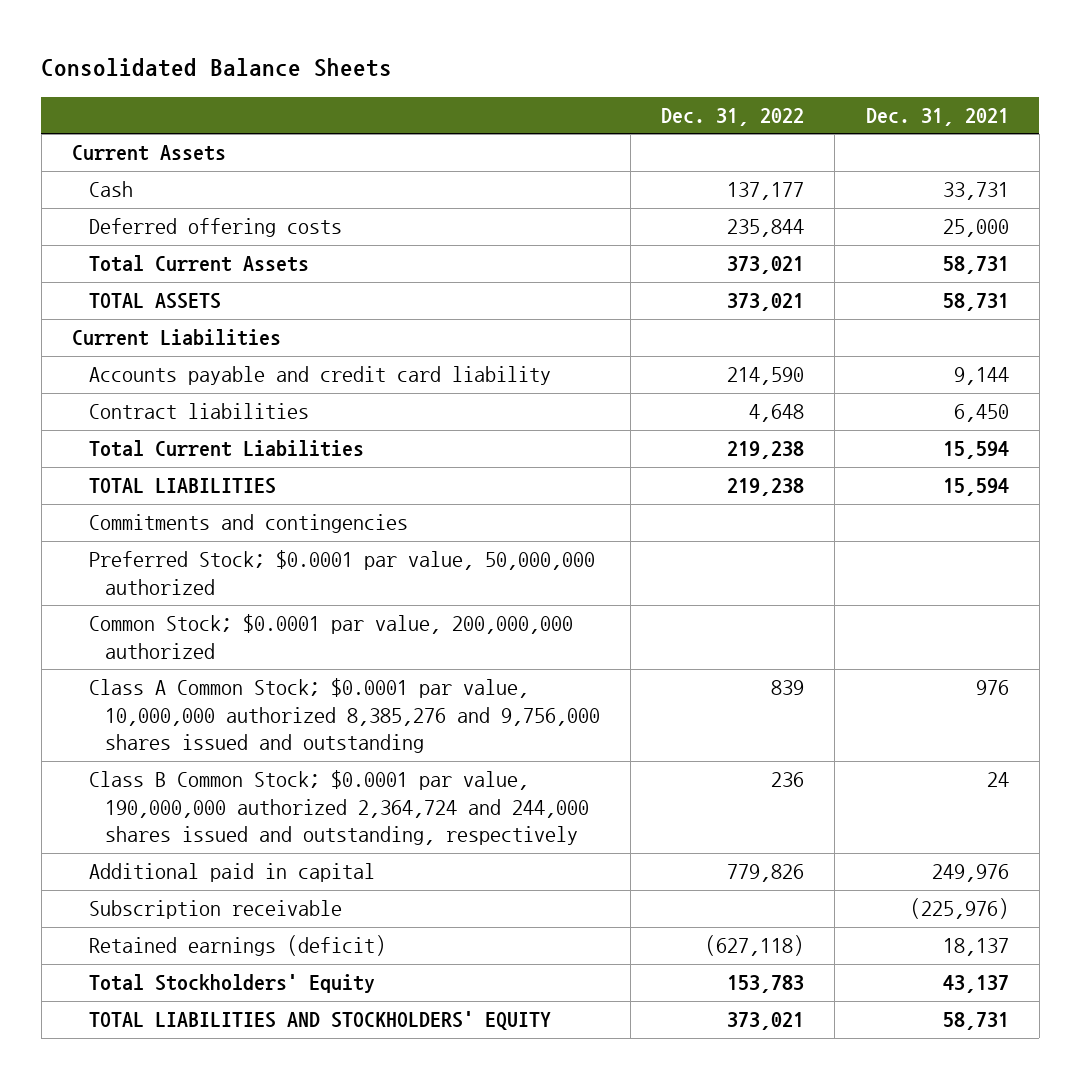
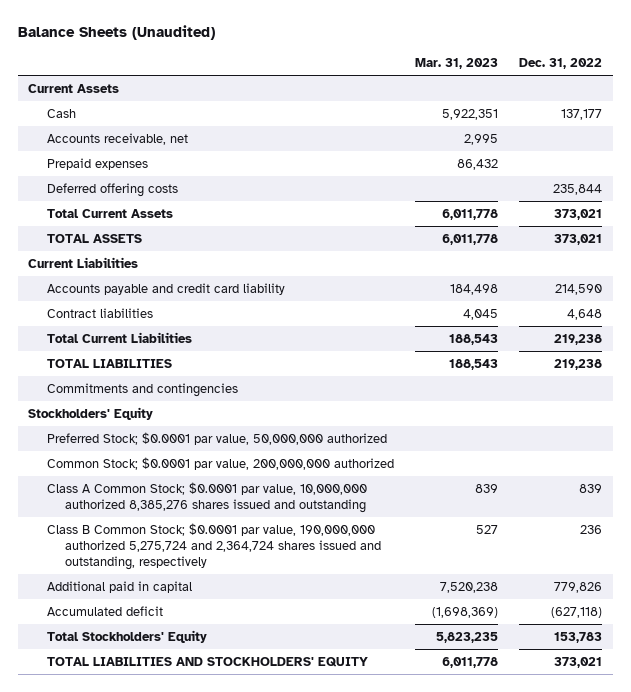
- Consolidated Balance Sheets
+ Balance Sheets (Unaudited)
- | Dec. 31, 2022 | Dec. 31, 2021
+ | Mar. 31, 2023 | Dec. 31, 2022
+ Accounts receivable, net | 2,995 |
+ Prepaid expenses | 86,432 |
+ Stockholders' Equity
- Class A Common Stock; $0.0001 par value, 10,000,000 authorized 8,385,276 and 9,756,000 shares issued and outstanding | 839 | 976
- Class B Common Stock; $0.0001 par value, 190,000,000 authorized 2,364,724 and 244,000 shares issued and outstanding, respectively | 236 | 24
+ Class A Common Stock; $0.0001 par value, 10,000,000 authorized 8,385,276 shares issued and outstanding | 839 | 839
+ Class B Common Stock; $0.0001 par value, 190,000,000 authorized 5,275,724 and 2,364,724 shares issued and outstanding, respectively | 527 | 236
- Subscription receivable | | (225,976)
- Retained earnings (deficit) | (627,118) | 18,137
+ Accumulated deficit | (1,698,369) | (627,118)

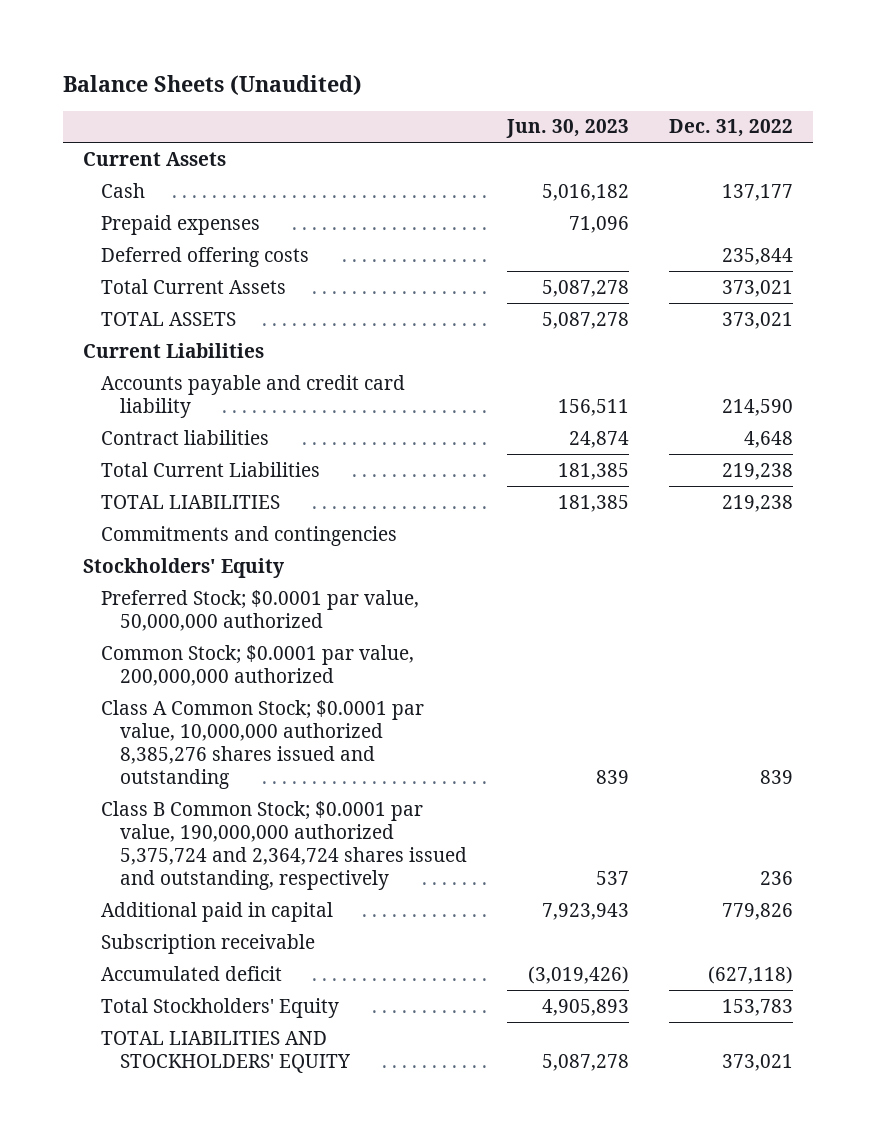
- | Mar. 31, 2023 | Dec. 31, 2022
+ | Jun. 30, 2023 | Dec. 31, 2022
- Accounts receivable, net | 2,995 |
- Class B Common Stock; $0.0001 par value, 190,000,000 authorized 5,275,724 and 2,364,724 shares issued and outstanding, respectively | 527 | 236
+ Class B Common Stock; $0.0001 par value, 190,000,000 authorized 5,375,724 and 2,364,724 shares issued and outstanding, respectively | 537 | 236
+ Subscription receivable

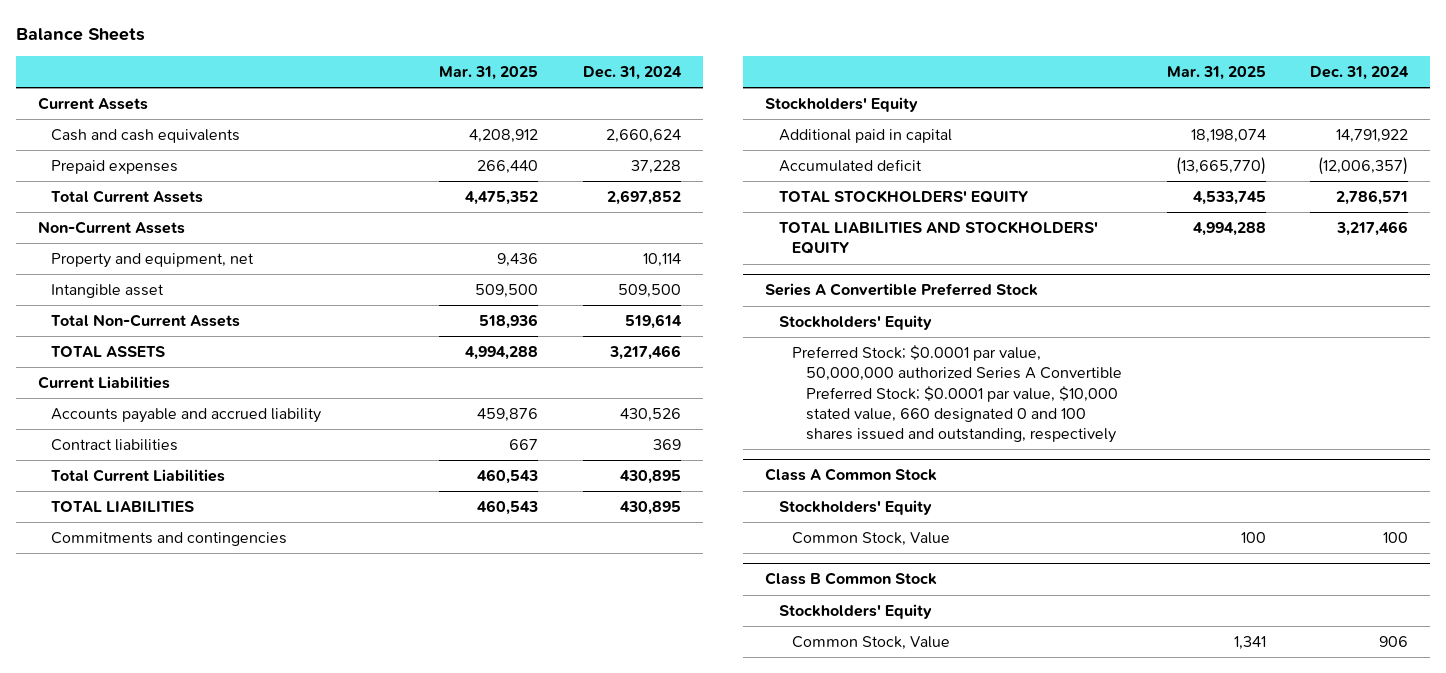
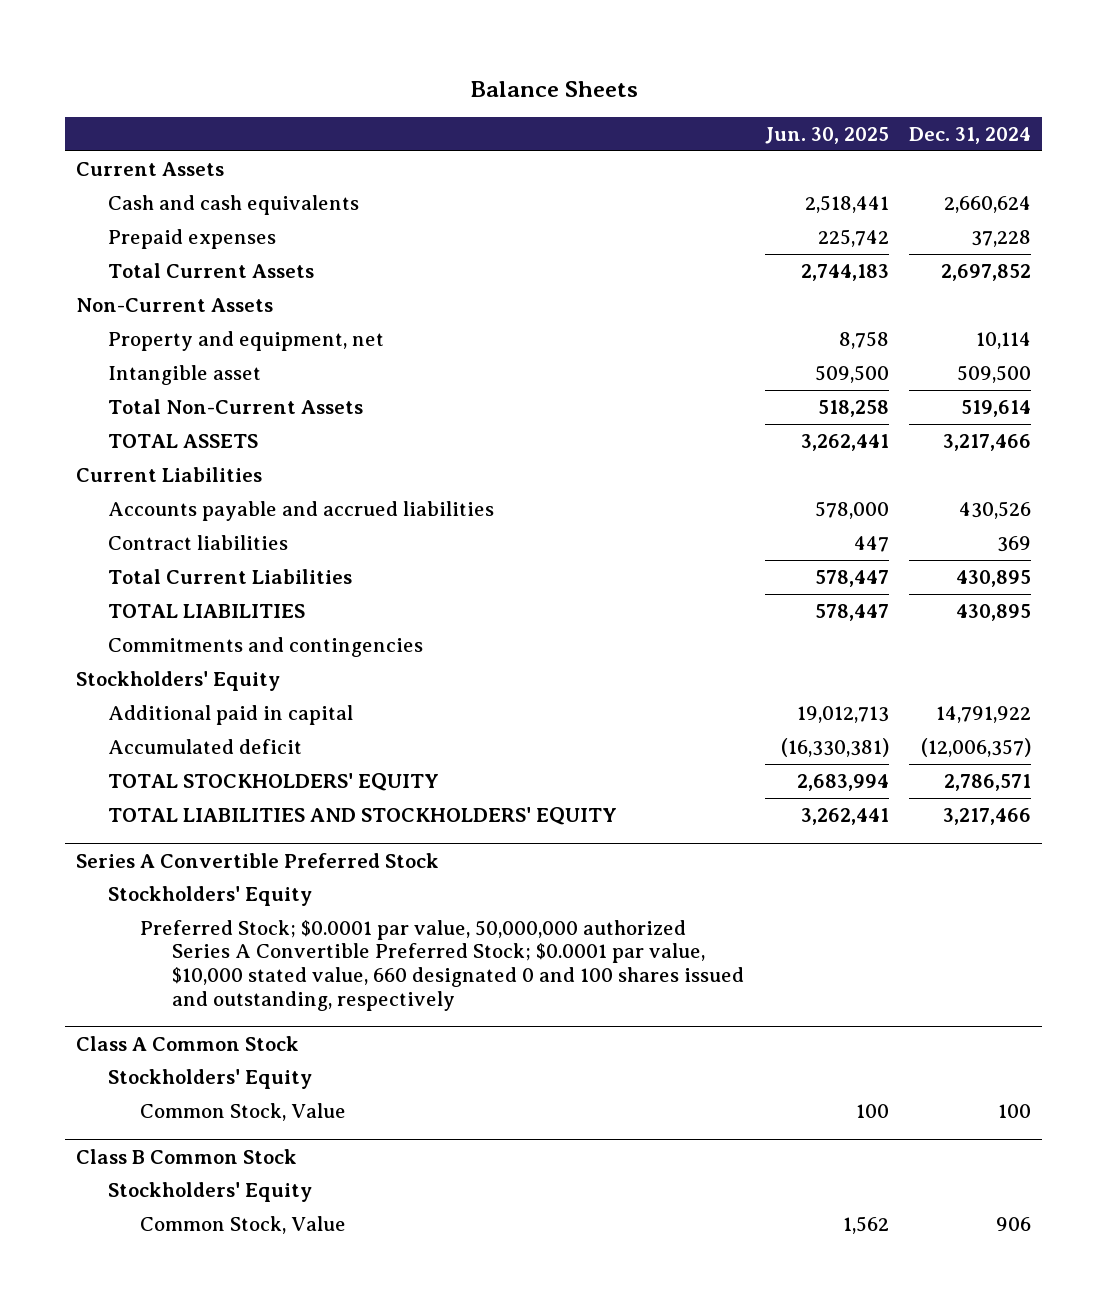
- | Mar. 31, 2025 | Dec. 31, 2024
+ | Jun. 30, 2025 | Dec. 31, 2024
- Accounts payable and accrued liability | 459,876 | 430,526
+ Accounts payable and accrued liabilities | 578,000 | 430,526

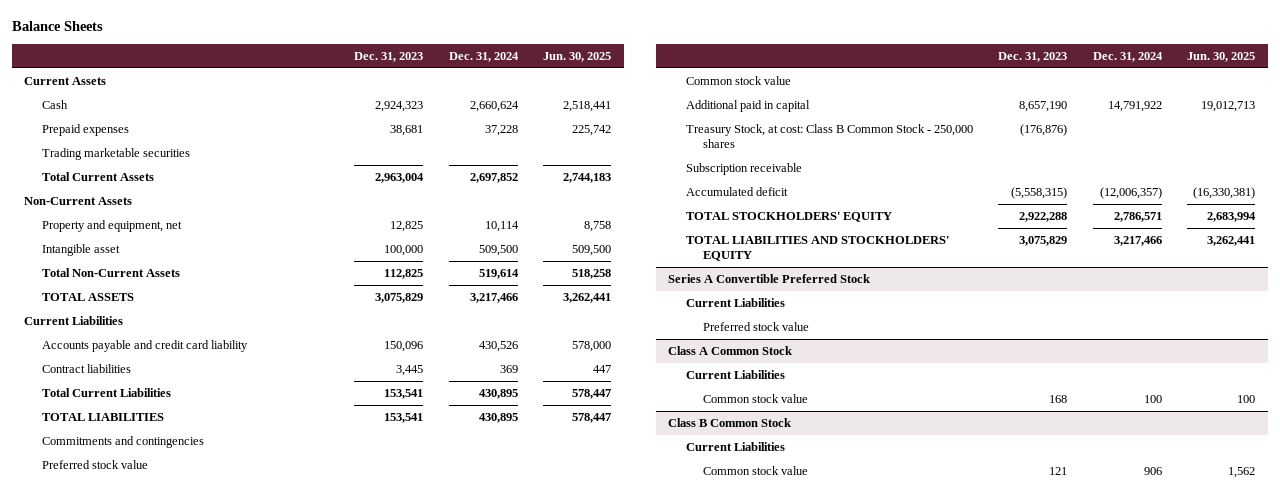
- | Jun. 30, 2025 | Dec. 31, 2024
+ | Dec. 31, 2023 | Dec. 31, 2024 | Jun. 30, 2025
- Cash and cash equivalents | 2,518,441 | 2,660,624
+ Cash | 2,924,323 | 2,660,624 | 2,518,441
+ Trading marketable securities
- Accounts payable and accrued liabilities | 578,000 | 430,526
+ Accounts payable and credit card liability | 150,096 | 430,526 | 578,000
- Stockholders' Equity
+ Preferred stock value
+ Common stock value
+ Treasury Stock, at cost: Class B Common Stock - 250,000 shares | (176,876) | |
+ Subscription receivable
@ Series A Convertible Preferred Stock
- Stockholders' Equity
- Preferred Stock; $0.0001 par value, 50,000,000 authorized Series A Convertible Preferred Stock; $0.0001 par value, $10,000 stated value, 660 designated 0 and 100 shares issued and outstanding, respectively
+ Current Liabilities
+ Preferred stock value
@ Class A Common Stock
- Stockholders' Equity
- Common Stock, Value | 100 | 100
+ Current Liabilities
+ Common stock value | 168 | 100 | 100
@ Class B Common Stock
- Stockholders' Equity
- Common Stock, Value | 1,562 | 906
+ Current Liabilities
+ Common stock value | 121 | 906 | 1,562

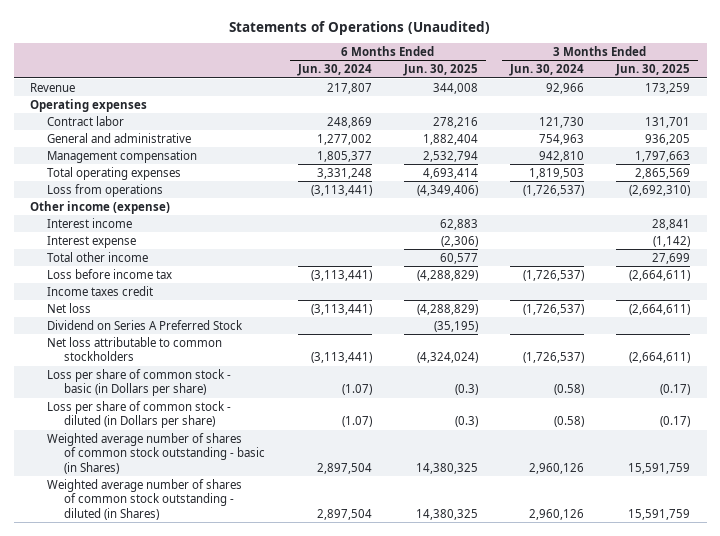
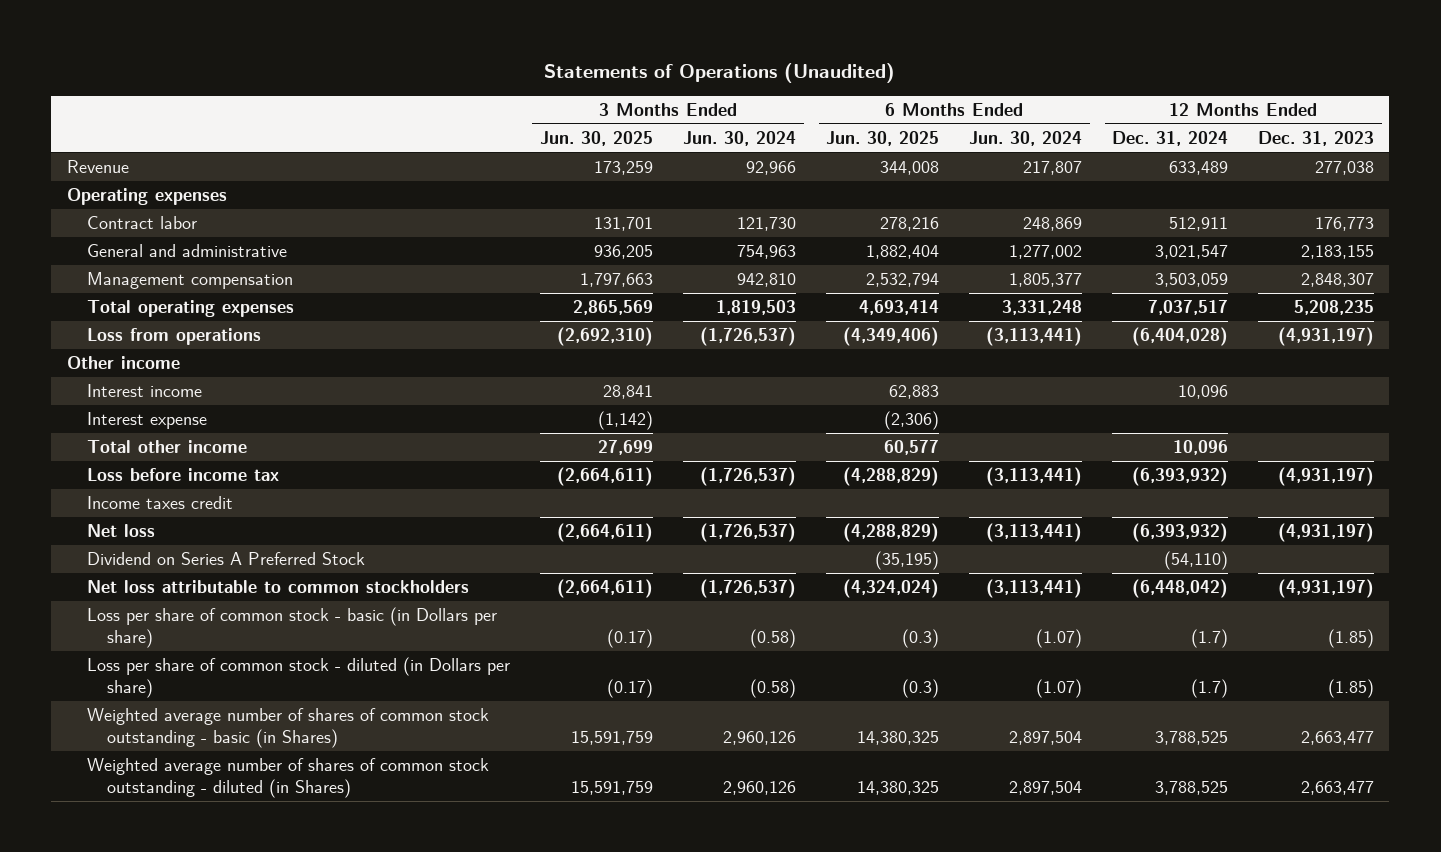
- | 6 Months Ended Jun. 30, 2024 | 6 Months Ended Jun. 30, 2025 | 3 Months Ended Jun. 30, 2024 | 3 Months Ended Jun. 30, 2025
+ | 3 Months Ended Jun. 30, 2025 | 3 Months Ended Jun. 30, 2024 | 6 Months Ended Jun. 30, 2025 | 6 Months Ended Jun. 30, 2024 | 12 Months Ended Dec. 31, 2024 | 12 Months Ended Dec. 31, 2023
- Other income (expense)
+ Other income

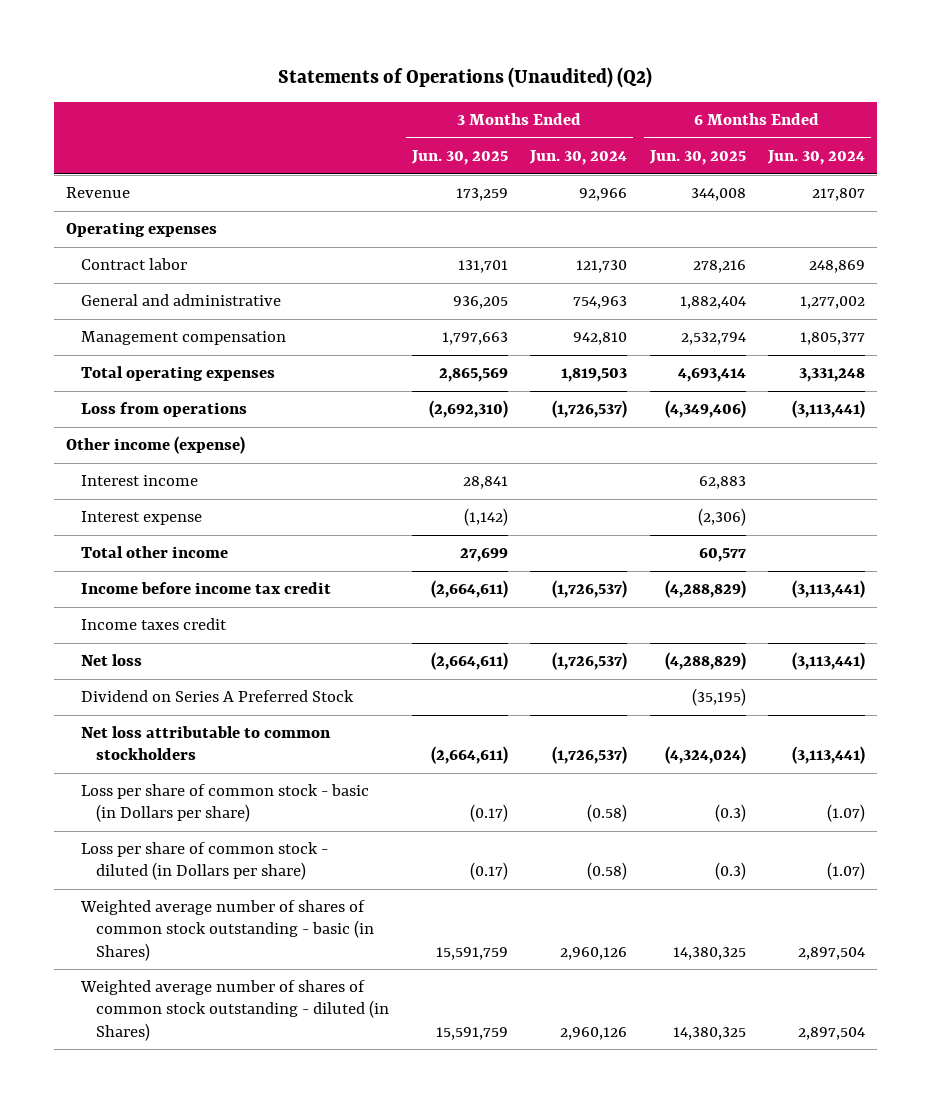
- Statements of Operations (Unaudited)
+ Statements of Operations (Unaudited) (Q2)
- | 3 Months Ended Jun. 30, 2025 | 3 Months Ended Jun. 30, 2024 | 6 Months Ended Jun. 30, 2025 | 6 Months Ended Jun. 30, 2024 | 12 Months Ended Dec. 31, 2024 | 12 Months Ended Dec. 31, 2023
+ | 3 Months Ended Jun. 30, 2025 | 3 Months Ended Jun. 30, 2024 | 6 Months Ended Jun. 30, 2025 | 6 Months Ended Jun. 30, 2024
- Other income
+ Other income (expense)
- Loss before income tax | (2,664,611) | (1,726,537) | (4,288,829) | (3,113,441) | (6,393,932) | (4,931,197)
+ Income before income tax credit | (2,664,611) | (1,726,537) | (4,288,829) | (3,113,441)

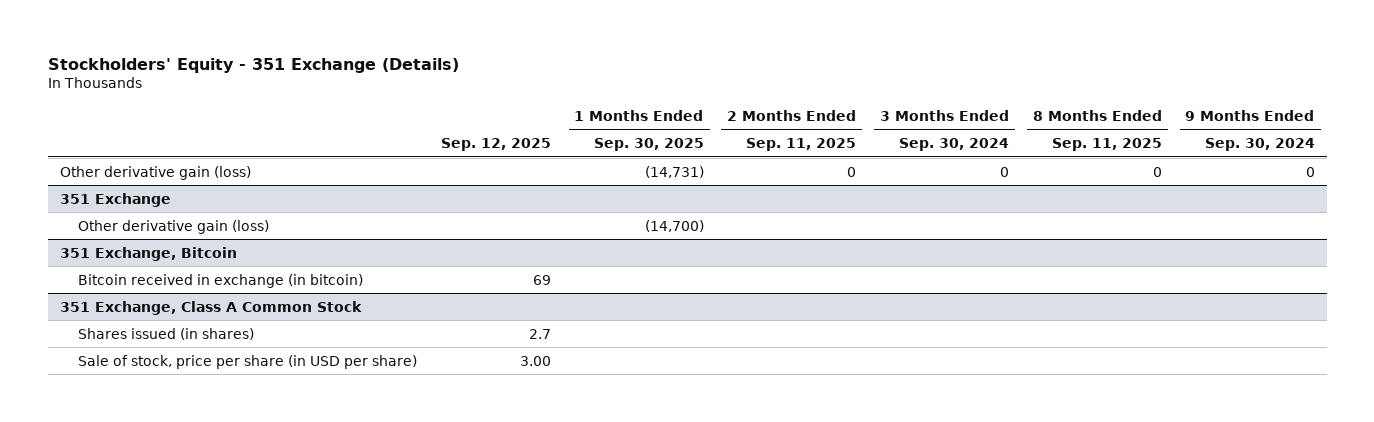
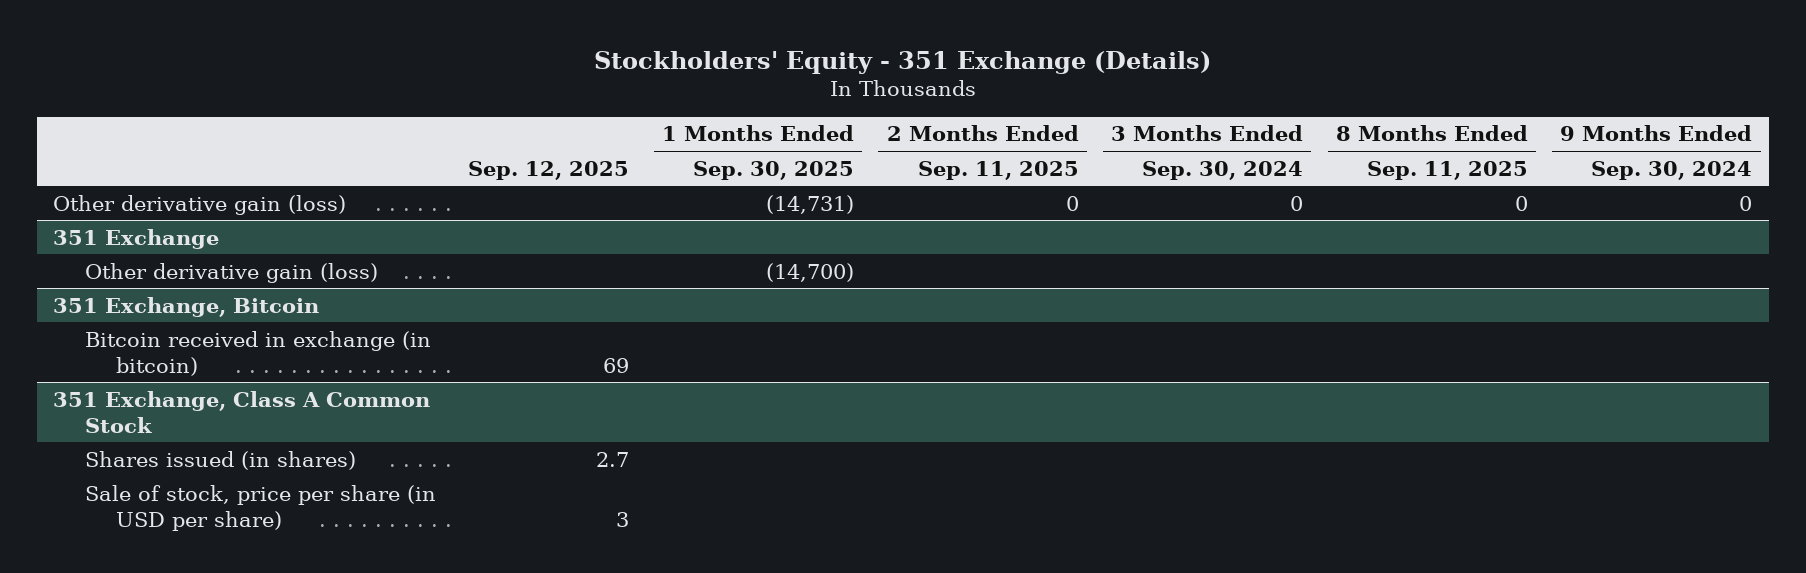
@ 351 Exchange, Class A Common Stock
- Sale of stock, price per share (in USD per share) | 3.00 | | | | |
+ Sale of stock, price per share (in USD per share) | 3 | | | | |

